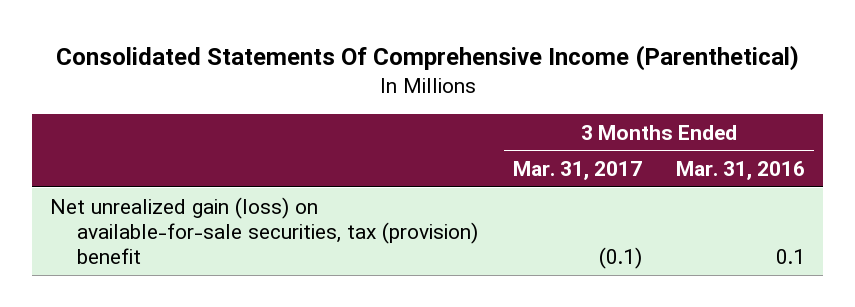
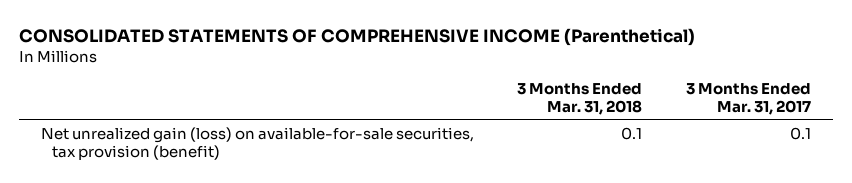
- Consolidated Statements Of Comprehensive Income (Parenthetical)
+ CONSOLIDATED STATEMENTS OF COMPREHENSIVE INCOME (Parenthetical)
- | 3 Months Ended Mar. 31, 2017 | 3 Months Ended Mar. 31, 2016
+ | 3 Months Ended Mar. 31, 2018 | 3 Months Ended Mar. 31, 2017
- Net unrealized gain (loss) on available-for-sale securities, tax (provision) benefit | (0.1) | 0.1
+ Net unrealized gain (loss) on available-for-sale securities, tax provision (benefit) | 0.1 | 0.1

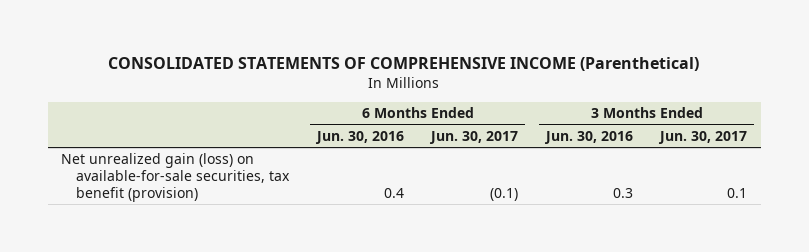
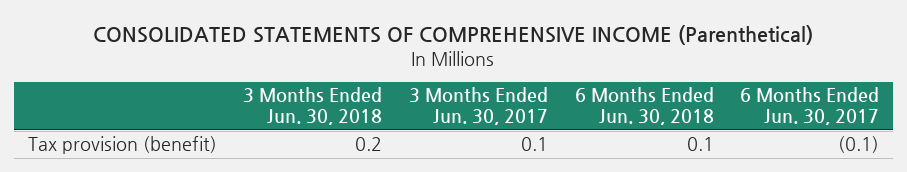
- | 6 Months Ended Jun. 30, 2016 | 6 Months Ended Jun. 30, 2017 | 3 Months Ended Jun. 30, 2016 | 3 Months Ended Jun. 30, 2017
+ | 3 Months Ended Jun. 30, 2018 | 3 Months Ended Jun. 30, 2017 | 6 Months Ended Jun. 30, 2018 | 6 Months Ended Jun. 30, 2017
- Net unrealized gain (loss) on available-for-sale securities, tax benefit (provision) | 0.4 | (0.1) | 0.3 | 0.1
+ Tax provision (benefit) | 0.2 | 0.1 | 0.1 | (0.1)

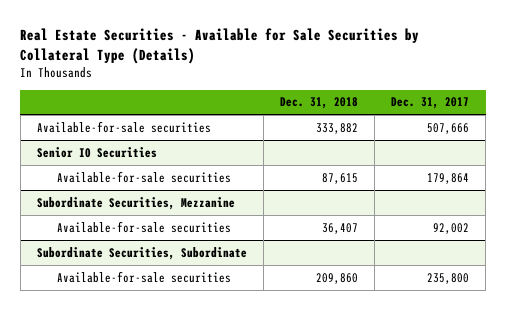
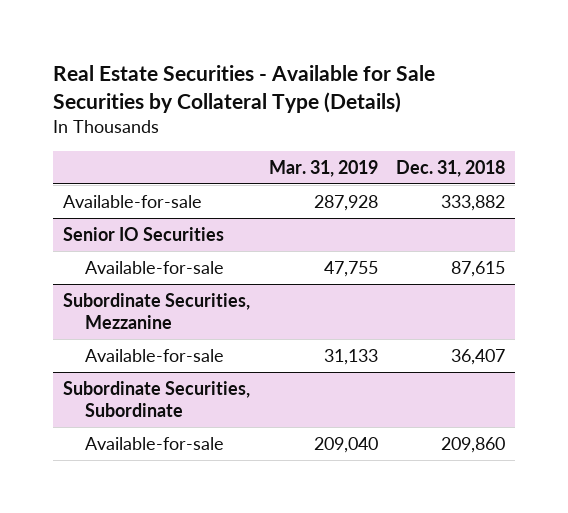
- | Dec. 31, 2018 | Dec. 31, 2017
+ | Mar. 31, 2019 | Dec. 31, 2018
- Available-for-sale securities | 333,882 | 507,666
+ Available-for-sale | 287,928 | 333,882
@ Senior IO Securities
- Available-for-sale securities | 87,615 | 179,864
+ Available-for-sale | 47,755 | 87,615
@ Subordinate Securities, Mezzanine
- Available-for-sale securities | 36,407 | 92,002
+ Available-for-sale | 31,133 | 36,407
@ Subordinate Securities, Subordinate
- Available-for-sale securities | 209,860 | 235,800
+ Available-for-sale | 209,040 | 209,860

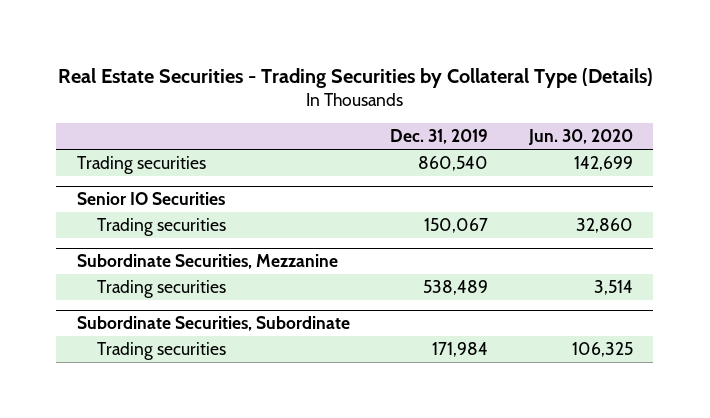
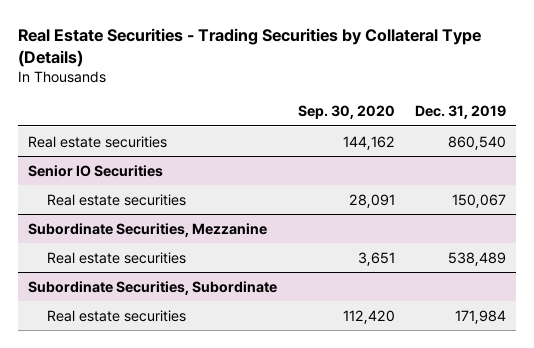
- | Dec. 31, 2019 | Jun. 30, 2020
+ | Sep. 30, 2020 | Dec. 31, 2019
- Trading securities | 860,540 | 142,699
+ Real estate securities | 144,162 | 860,540
@ Senior IO Securities
- Trading securities | 150,067 | 32,860
+ Real estate securities | 28,091 | 150,067
@ Subordinate Securities, Mezzanine
- Trading securities | 538,489 | 3,514
+ Real estate securities | 3,651 | 538,489
@ Subordinate Securities, Subordinate
- Trading securities | 171,984 | 106,325
+ Real estate securities | 112,420 | 171,984

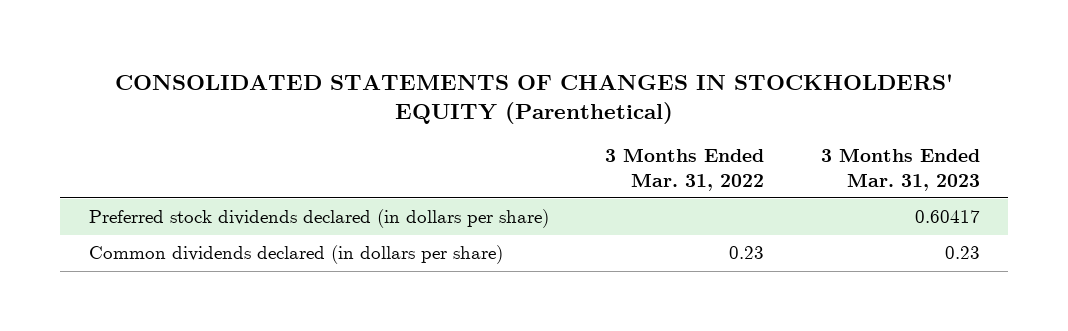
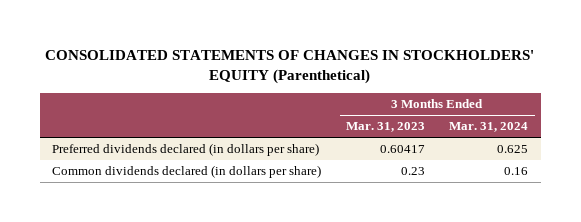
- | 3 Months Ended Mar. 31, 2022 | 3 Months Ended Mar. 31, 2023
+ | 3 Months Ended Mar. 31, 2023 | 3 Months Ended Mar. 31, 2024
- Preferred stock dividends declared (in dollars per share) | | 0.60417
+ Preferred dividends declared (in dollars per share) | 0.60417 | 0.625

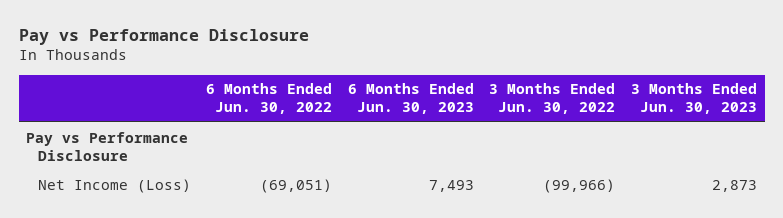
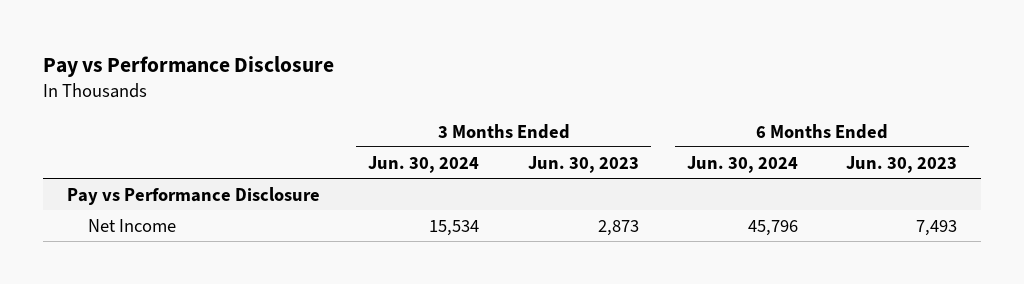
- | 6 Months Ended Jun. 30, 2022 | 6 Months Ended Jun. 30, 2023 | 3 Months Ended Jun. 30, 2022 | 3 Months Ended Jun. 30, 2023
+ | 3 Months Ended Jun. 30, 2024 | 3 Months Ended Jun. 30, 2023 | 6 Months Ended Jun. 30, 2024 | 6 Months Ended Jun. 30, 2023
- Net Income (Loss) | (69,051) | 7,493 | (99,966) | 2,873
+ Net Income | 15,534 | 2,873 | 45,796 | 7,493

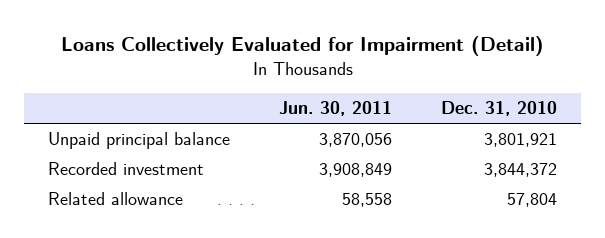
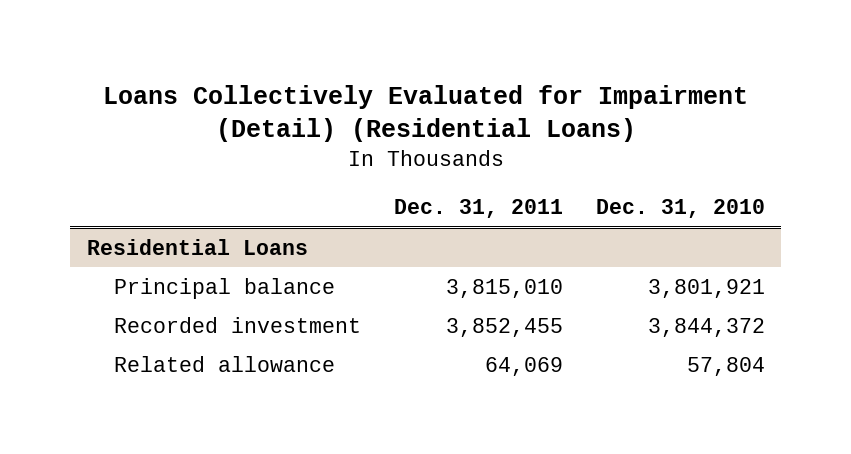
- Loans Collectively Evaluated for Impairment (Detail)
+ Loans Collectively Evaluated for Impairment (Detail) (Residential Loans)
- | Jun. 30, 2011 | Dec. 31, 2010
+ | Dec. 31, 2011 | Dec. 31, 2010
- Unpaid principal balance | 3,870,056 | 3,801,921
+ Residential Loans
+ Principal balance | 3,815,010 | 3,801,921

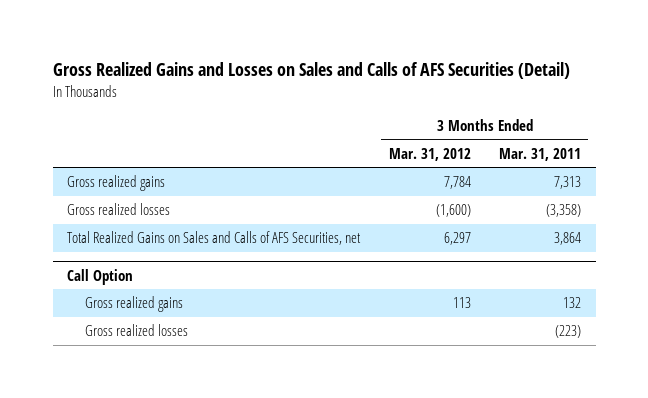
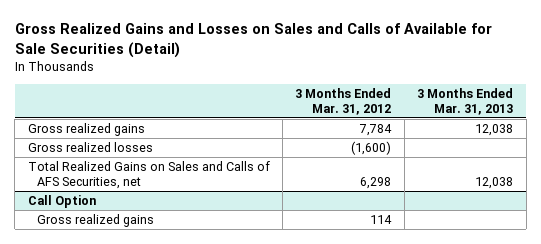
- Gross Realized Gains and Losses on Sales and Calls of AFS Securities (Detail)
+ Gross Realized Gains and Losses on Sales and Calls of Available for Sale Securities (Detail)
- | 3 Months Ended Mar. 31, 2012 | 3 Months Ended Mar. 31, 2011
+ | 3 Months Ended Mar. 31, 2012 | 3 Months Ended Mar. 31, 2013
- Total Realized Gains on Sales and Calls of AFS Securities, net | 6,297 | 3,864
+ Total Realized Gains on Sales and Calls of AFS Securities, net | 6,298 | 12,038
@ Call Option
- Gross realized gains | 113 | 132
- Gross realized losses | | (223)
+ Gross realized gains | 114 |

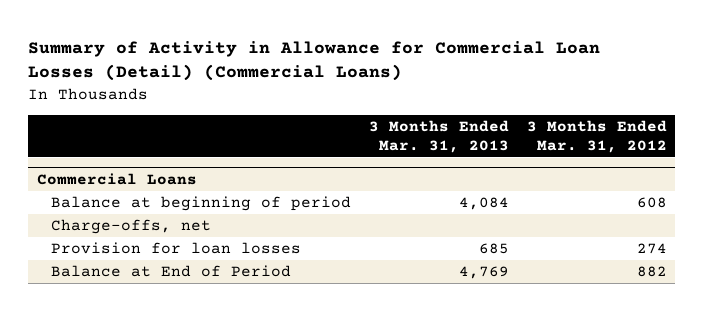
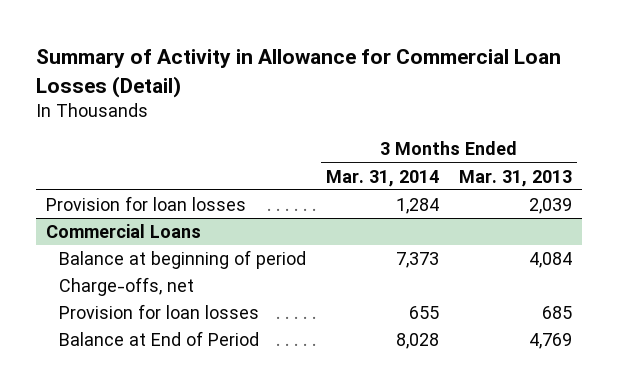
- Summary of Activity in Allowance for Commercial Loan Losses (Detail) (Commercial Loans)
+ Summary of Activity in Allowance for Commercial Loan Losses (Detail)
- | 3 Months Ended Mar. 31, 2013 | 3 Months Ended Mar. 31, 2012
+ | 3 Months Ended Mar. 31, 2014 | 3 Months Ended Mar. 31, 2013
+ Provision for loan losses | 1,284 | 2,039

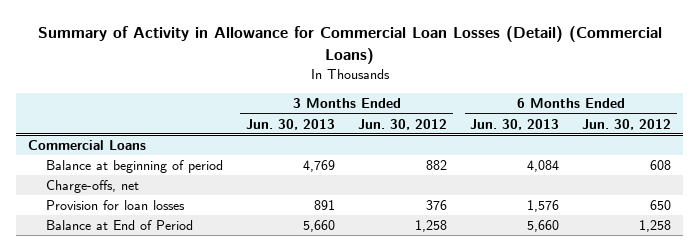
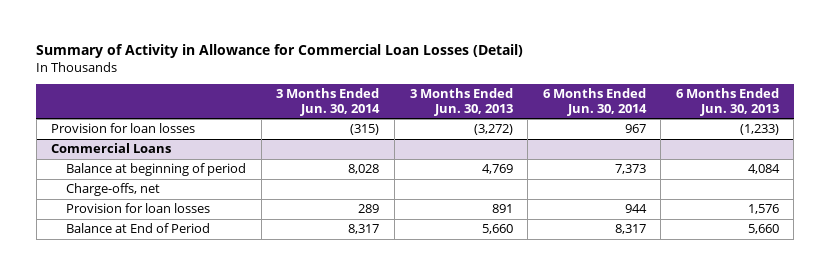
- Summary of Activity in Allowance for Commercial Loan Losses (Detail) (Commercial Loans)
+ Summary of Activity in Allowance for Commercial Loan Losses (Detail)
- | 3 Months Ended Jun. 30, 2013 | 3 Months Ended Jun. 30, 2012 | 6 Months Ended Jun. 30, 2013 | 6 Months Ended Jun. 30, 2012
+ | 3 Months Ended Jun. 30, 2014 | 3 Months Ended Jun. 30, 2013 | 6 Months Ended Jun. 30, 2014 | 6 Months Ended Jun. 30, 2013
+ Provision for loan losses | (315) | (3,272) | 967 | (1,233)

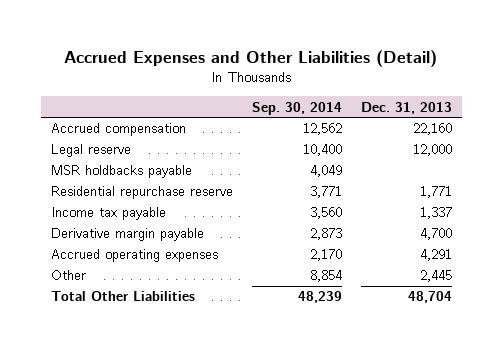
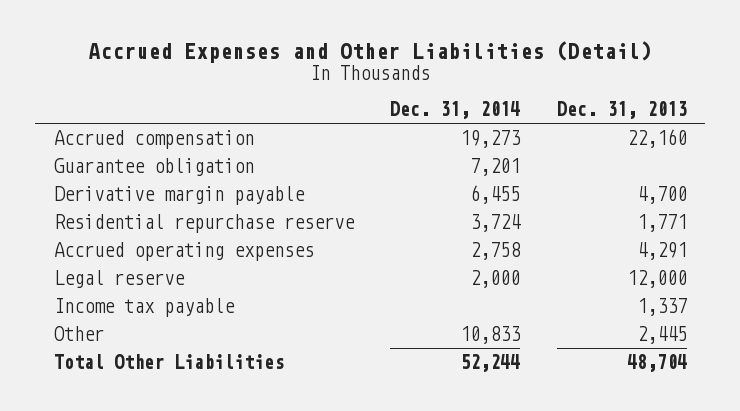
- | Sep. 30, 2014 | Dec. 31, 2013
+ | Dec. 31, 2014 | Dec. 31, 2013
- MSR holdbacks payable | 4,049 |
+ Guarantee obligation | 7,201 |
moved down: Residential repurchase reserve | 3,724 | 1,771
moved down: Legal reserve | 2,000 | 12,000
moved down: Income tax payable | | 1,337

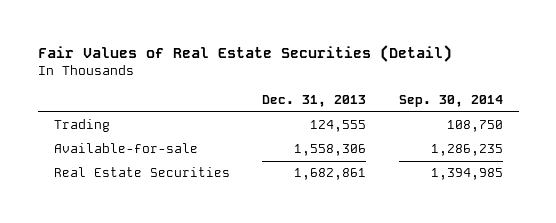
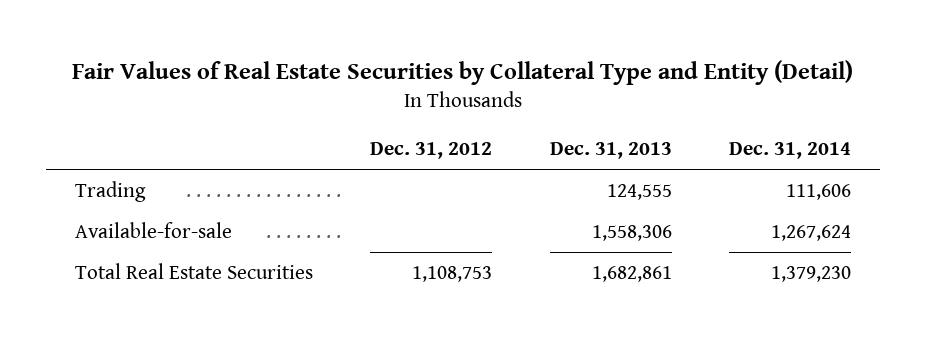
- Fair Values of Real Estate Securities (Detail)
+ Fair Values of Real Estate Securities by Collateral Type and Entity (Detail)
- | Dec. 31, 2013 | Sep. 30, 2014
+ | Dec. 31, 2012 | Dec. 31, 2013 | Dec. 31, 2014
- Real Estate Securities | 1,682,861 | 1,394,985
+ Total Real Estate Securities | 1,108,753 | 1,682,861 | 1,379,230

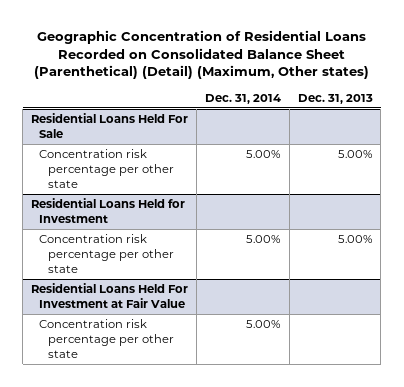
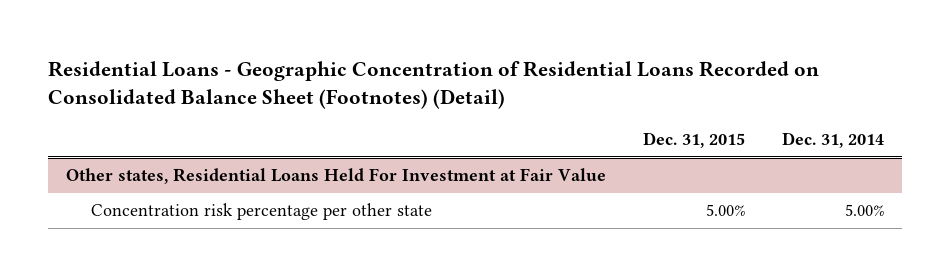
- Geographic Concentration of Residential Loans Recorded on Consolidated Balance Sheet (Parenthetical) (Detail) (Maximum, Other states)
+ Residential Loans - Geographic Concentration of Residential Loans Recorded on Consolidated Balance Sheet (Footnotes) (Detail)
- | Dec. 31, 2014 | Dec. 31, 2013
+ | Dec. 31, 2015 | Dec. 31, 2014
- Residential Loans Held For Sale
- Concentration risk percentage per other state | 5.00% | 5.00%
- Residential Loans Held for Investment
- Concentration risk percentage per other state | 5.00% | 5.00%
- Residential Loans Held For Investment at Fair Value
+ Other states, Residential Loans Held For Investment at Fair Value

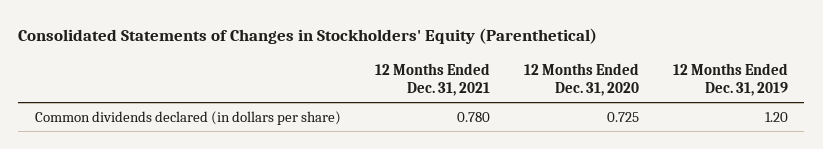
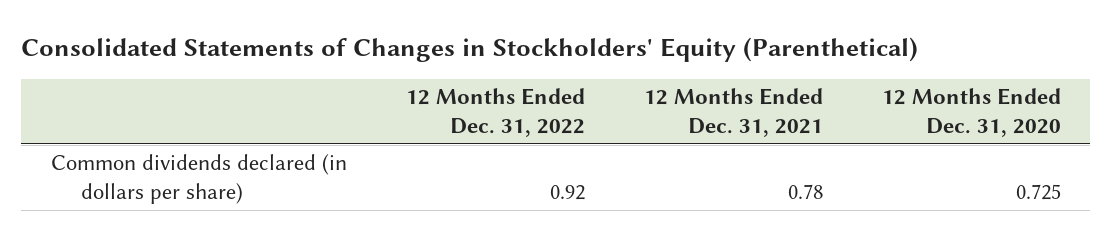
- | 12 Months Ended Dec. 31, 2021 | 12 Months Ended Dec. 31, 2020 | 12 Months Ended Dec. 31, 2019
+ | 12 Months Ended Dec. 31, 2022 | 12 Months Ended Dec. 31, 2021 | 12 Months Ended Dec. 31, 2020
- Common dividends declared (in dollars per share) | 0.780 | 0.725 | 1.20
+ Common dividends declared (in dollars per share) | 0.92 | 0.78 | 0.725

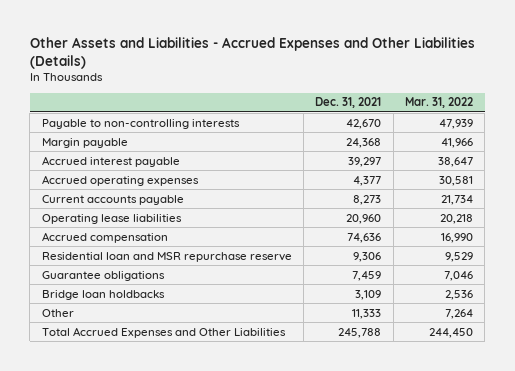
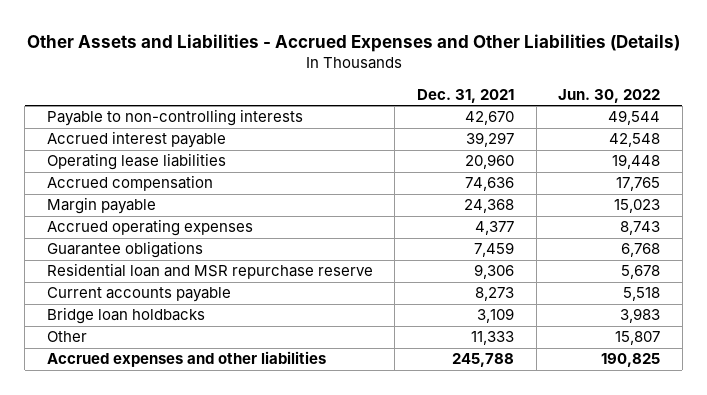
- | Dec. 31, 2021 | Mar. 31, 2022
+ | Dec. 31, 2021 | Jun. 30, 2022
moved down: Margin payable | 24,368 | 15,023
moved down: Accrued operating expenses | 4,377 | 8,743
moved down: Residential loan and MSR repurchase reserve | 9,306 | 5,678
moved down: Current accounts payable | 8,273 | 5,518
- Total Accrued Expenses and Other Liabilities | 245,788 | 244,450
+ Accrued expenses and other liabilities | 245,788 | 190,825

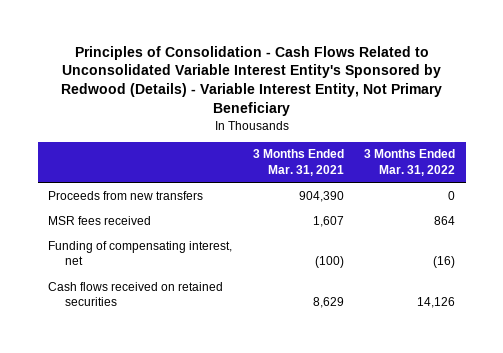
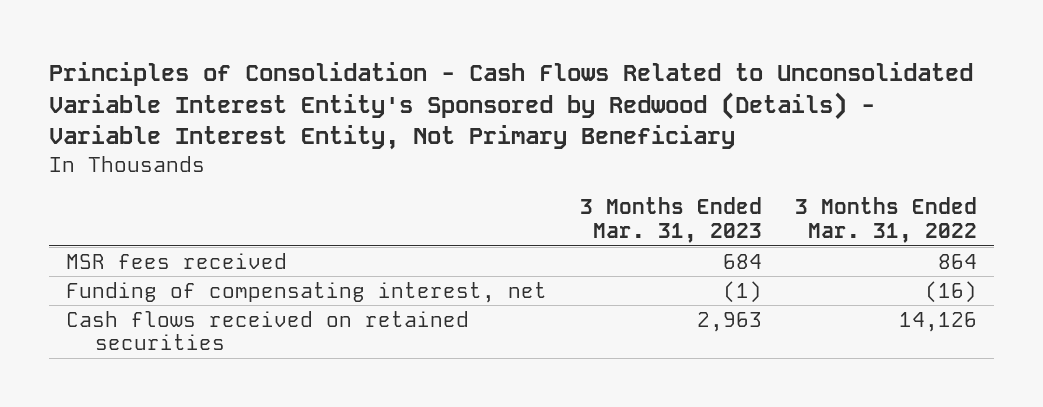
- | 3 Months Ended Mar. 31, 2021 | 3 Months Ended Mar. 31, 2022
+ | 3 Months Ended Mar. 31, 2023 | 3 Months Ended Mar. 31, 2022
- Proceeds from new transfers | 904,390 | 0

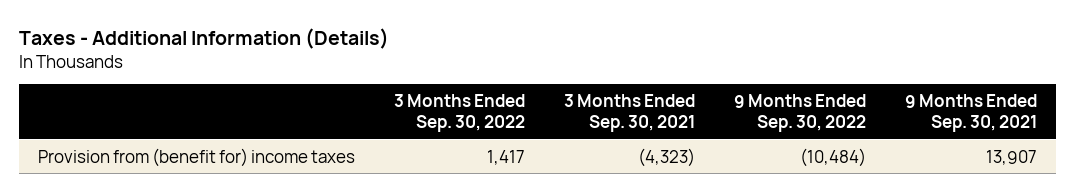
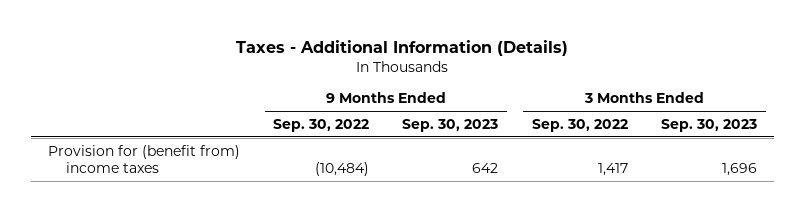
- | 3 Months Ended Sep. 30, 2022 | 3 Months Ended Sep. 30, 2021 | 9 Months Ended Sep. 30, 2022 | 9 Months Ended Sep. 30, 2021
+ | 9 Months Ended Sep. 30, 2022 | 9 Months Ended Sep. 30, 2023 | 3 Months Ended Sep. 30, 2022 | 3 Months Ended Sep. 30, 2023
- Provision from (benefit for) income taxes | 1,417 | (4,323) | (10,484) | 13,907
+ Provision for (benefit from) income taxes | (10,484) | 642 | 1,417 | 1,696

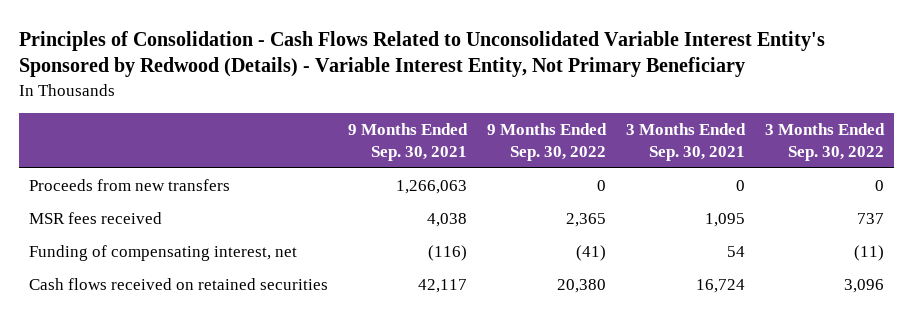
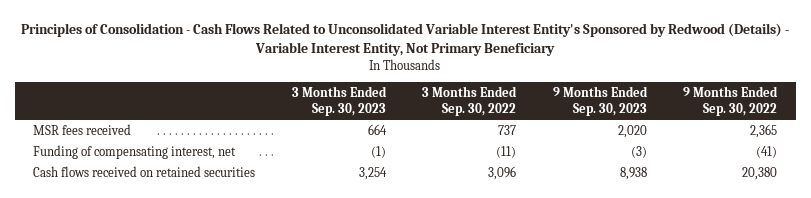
- | 9 Months Ended Sep. 30, 2021 | 9 Months Ended Sep. 30, 2022 | 3 Months Ended Sep. 30, 2021 | 3 Months Ended Sep. 30, 2022
+ | 3 Months Ended Sep. 30, 2023 | 3 Months Ended Sep. 30, 2022 | 9 Months Ended Sep. 30, 2023 | 9 Months Ended Sep. 30, 2022
- Proceeds from new transfers | 1,266,063 | 0 | 0 | 0

